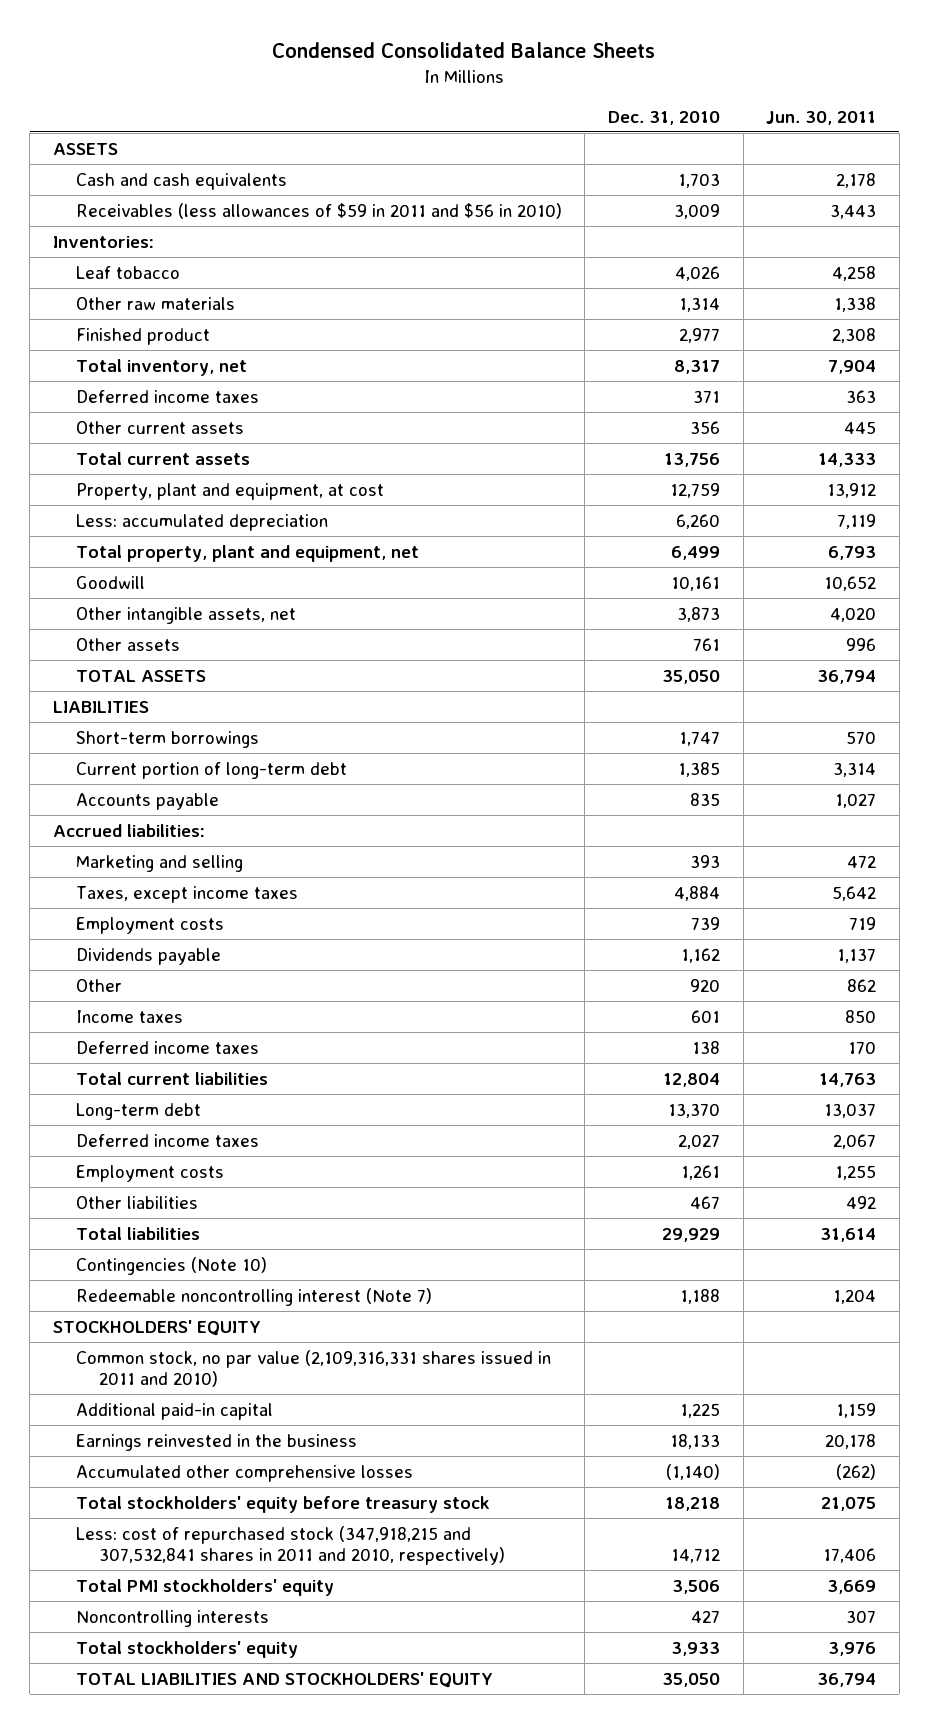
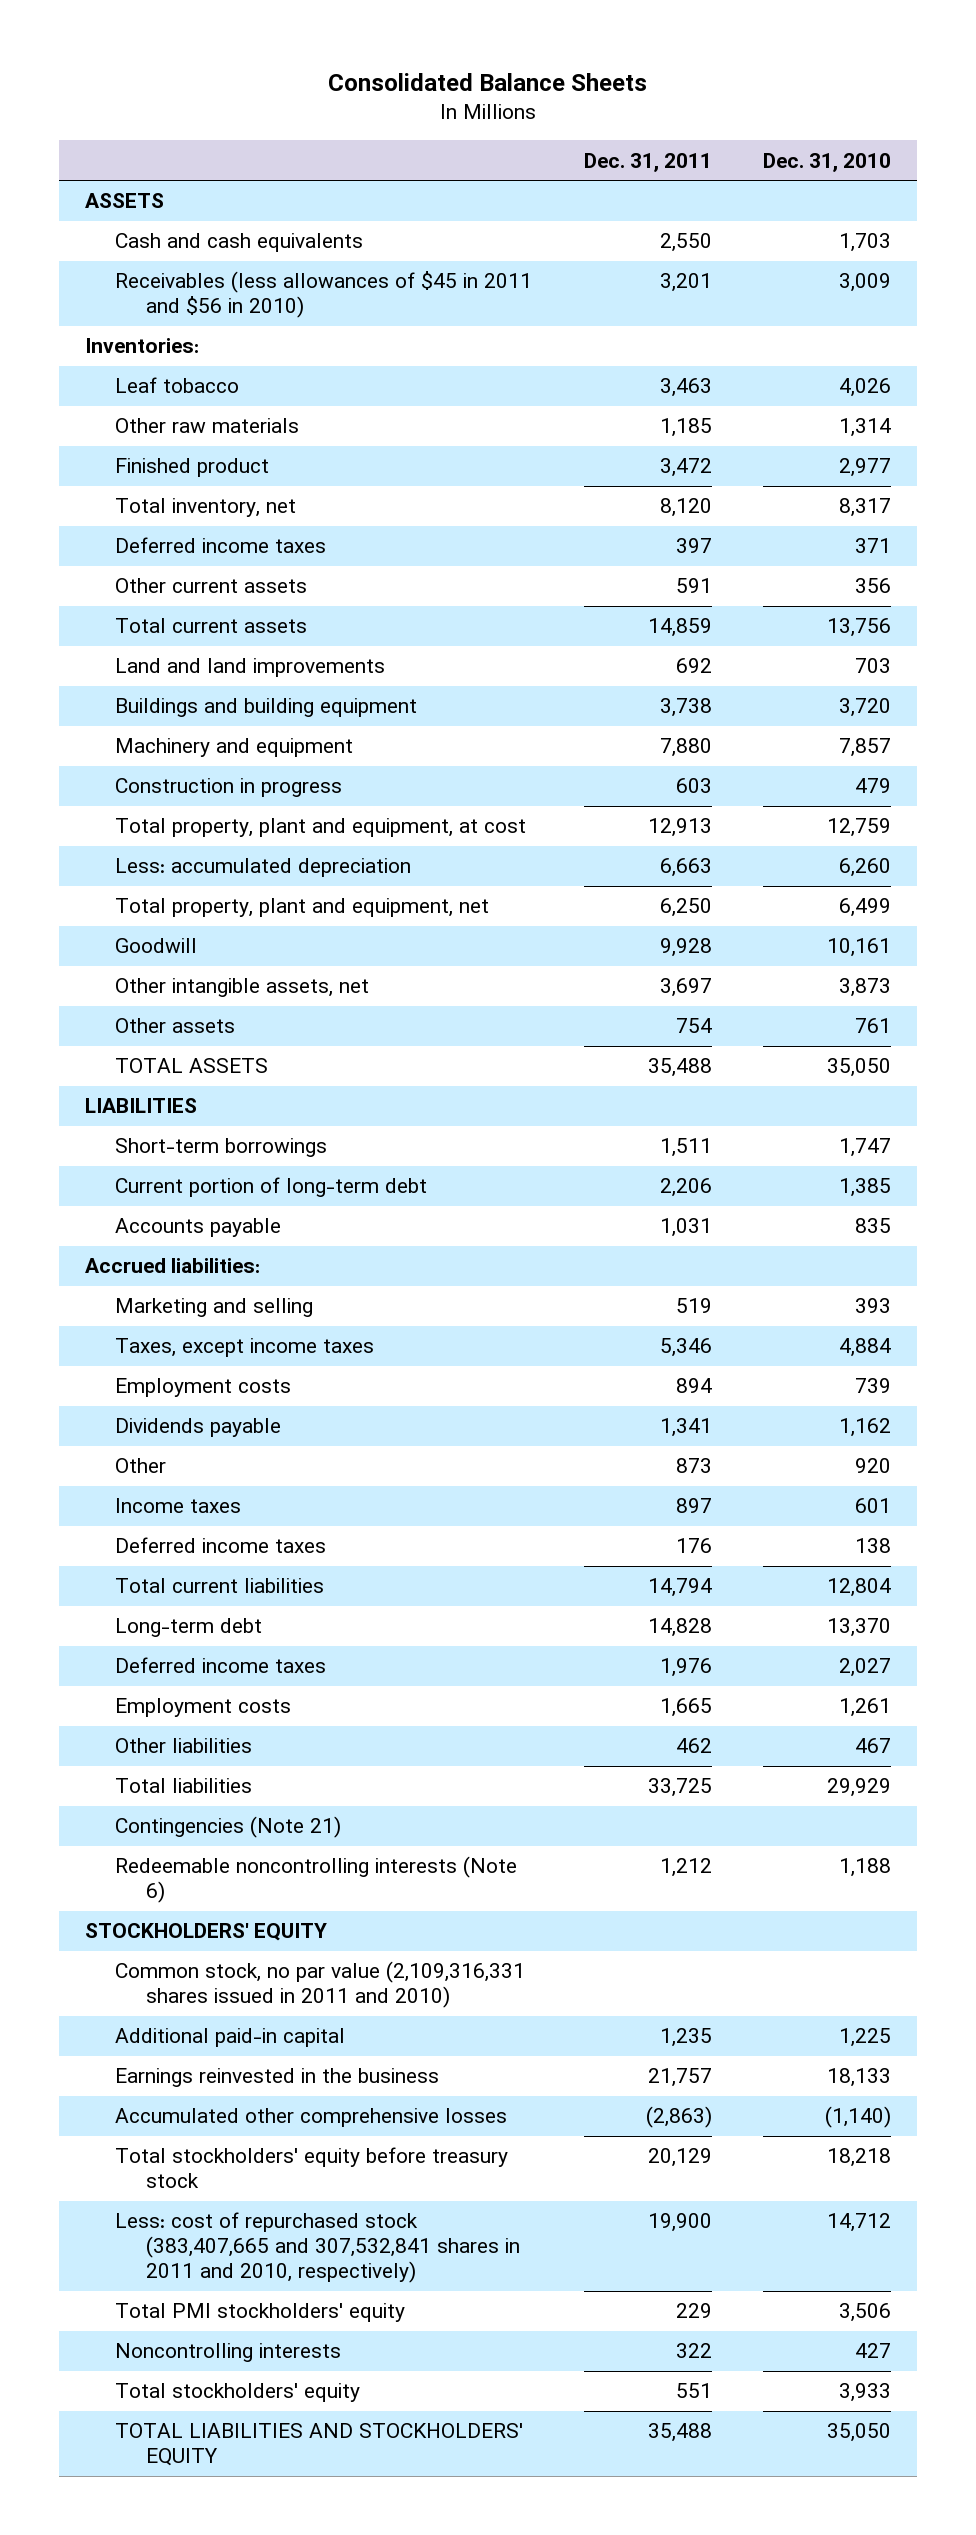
- Condensed Consolidated Balance Sheets
+ Consolidated Balance Sheets
- | Dec. 31, 2010 | Jun. 30, 2011
+ | Dec. 31, 2011 | Dec. 31, 2010
- Receivables (less allowances of $59 in 2011 and $56 in 2010) | 3,009 | 3,443
+ Receivables (less allowances of $45 in 2011 and $56 in 2010) | 3,201 | 3,009
- Property, plant and equipment, at cost | 12,759 | 13,912
+ Land and land improvements | 692 | 703
+ Buildings and building equipment | 3,738 | 3,720
+ Machinery and equipment | 7,880 | 7,857
+ Construction in progress | 603 | 479
+ Total property, plant and equipment, at cost | 12,913 | 12,759
- Contingencies (Note 10)
- Redeemable noncontrolling interest (Note 7) | 1,188 | 1,204
+ Contingencies (Note 21)
+ Redeemable noncontrolling interests (Note 6) | 1,212 | 1,188
- Less: cost of repurchased stock (347,918,215 and 307,532,841 shares in 2011 and 2010, respectively) | 14,712 | 17,406
+ Less: cost of repurchased stock (383,407,665 and 307,532,841 shares in 2011 and 2010, respectively) | 19,900 | 14,712

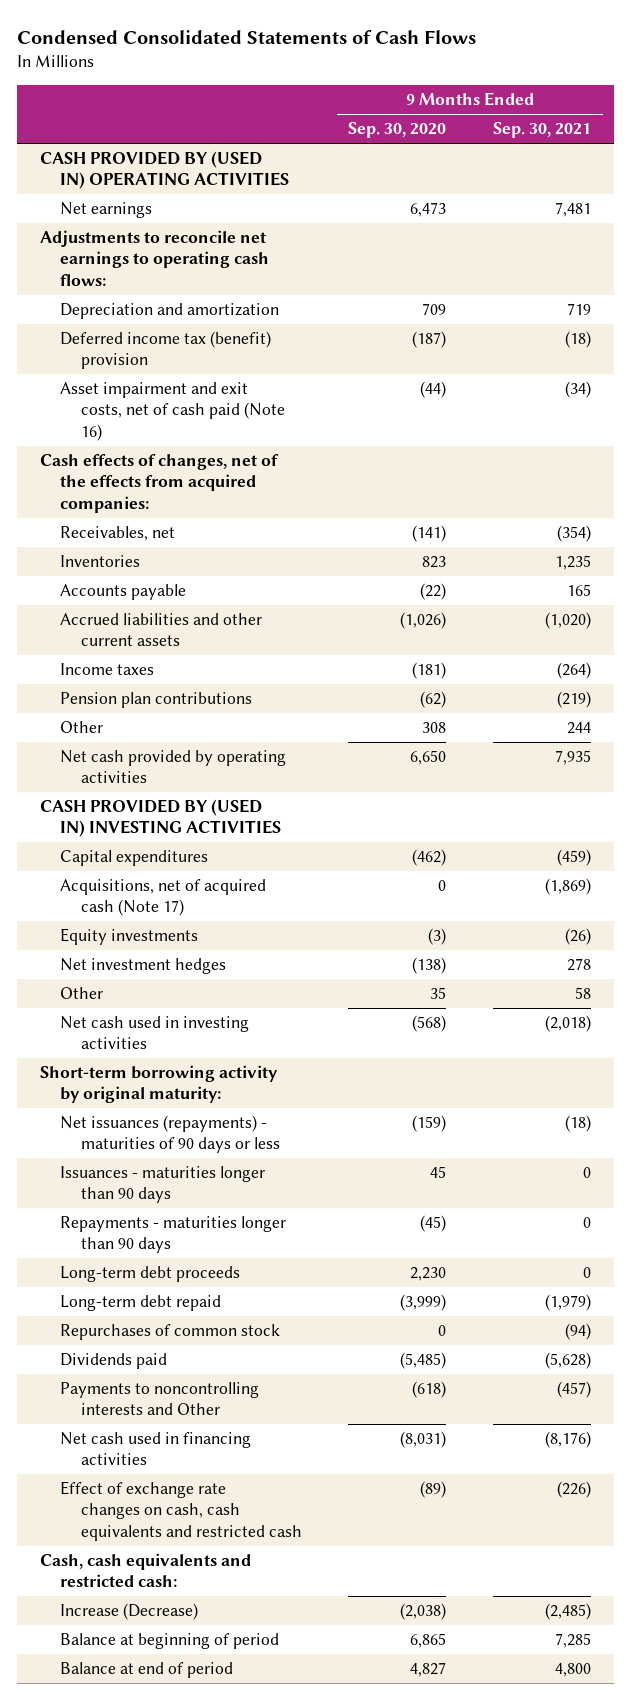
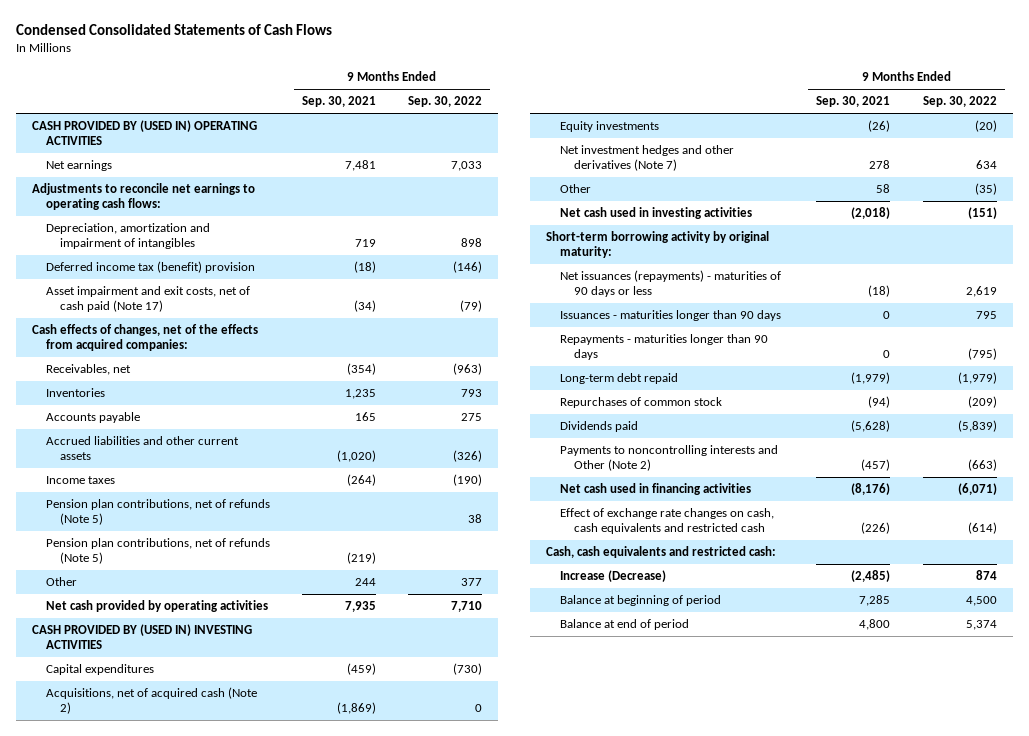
- | 9 Months Ended Sep. 30, 2020 | 9 Months Ended Sep. 30, 2021
+ | 9 Months Ended Sep. 30, 2021 | 9 Months Ended Sep. 30, 2022
- Depreciation and amortization | 709 | 719
+ Depreciation, amortization and impairment of intangibles | 719 | 898
- Asset impairment and exit costs, net of cash paid (Note 16) | (44) | (34)
+ Asset impairment and exit costs, net of cash paid (Note 17) | (34) | (79)
- Pension plan contributions | (62) | (219)
+ Pension plan contributions, net of refunds (Note 5) | | 38
+ Pension plan contributions, net of refunds (Note 5) | (219) |
- Acquisitions, net of acquired cash (Note 17) | 0 | (1,869)
+ Acquisitions, net of acquired cash (Note 2) | (1,869) | 0
- Net investment hedges | (138) | 278
+ Net investment hedges and other derivatives (Note 7) | 278 | 634
- Long-term debt proceeds | 2,230 | 0
- Payments to noncontrolling interests and Other | (618) | (457)
+ Payments to noncontrolling interests and Other (Note 2) | (457) | (663)

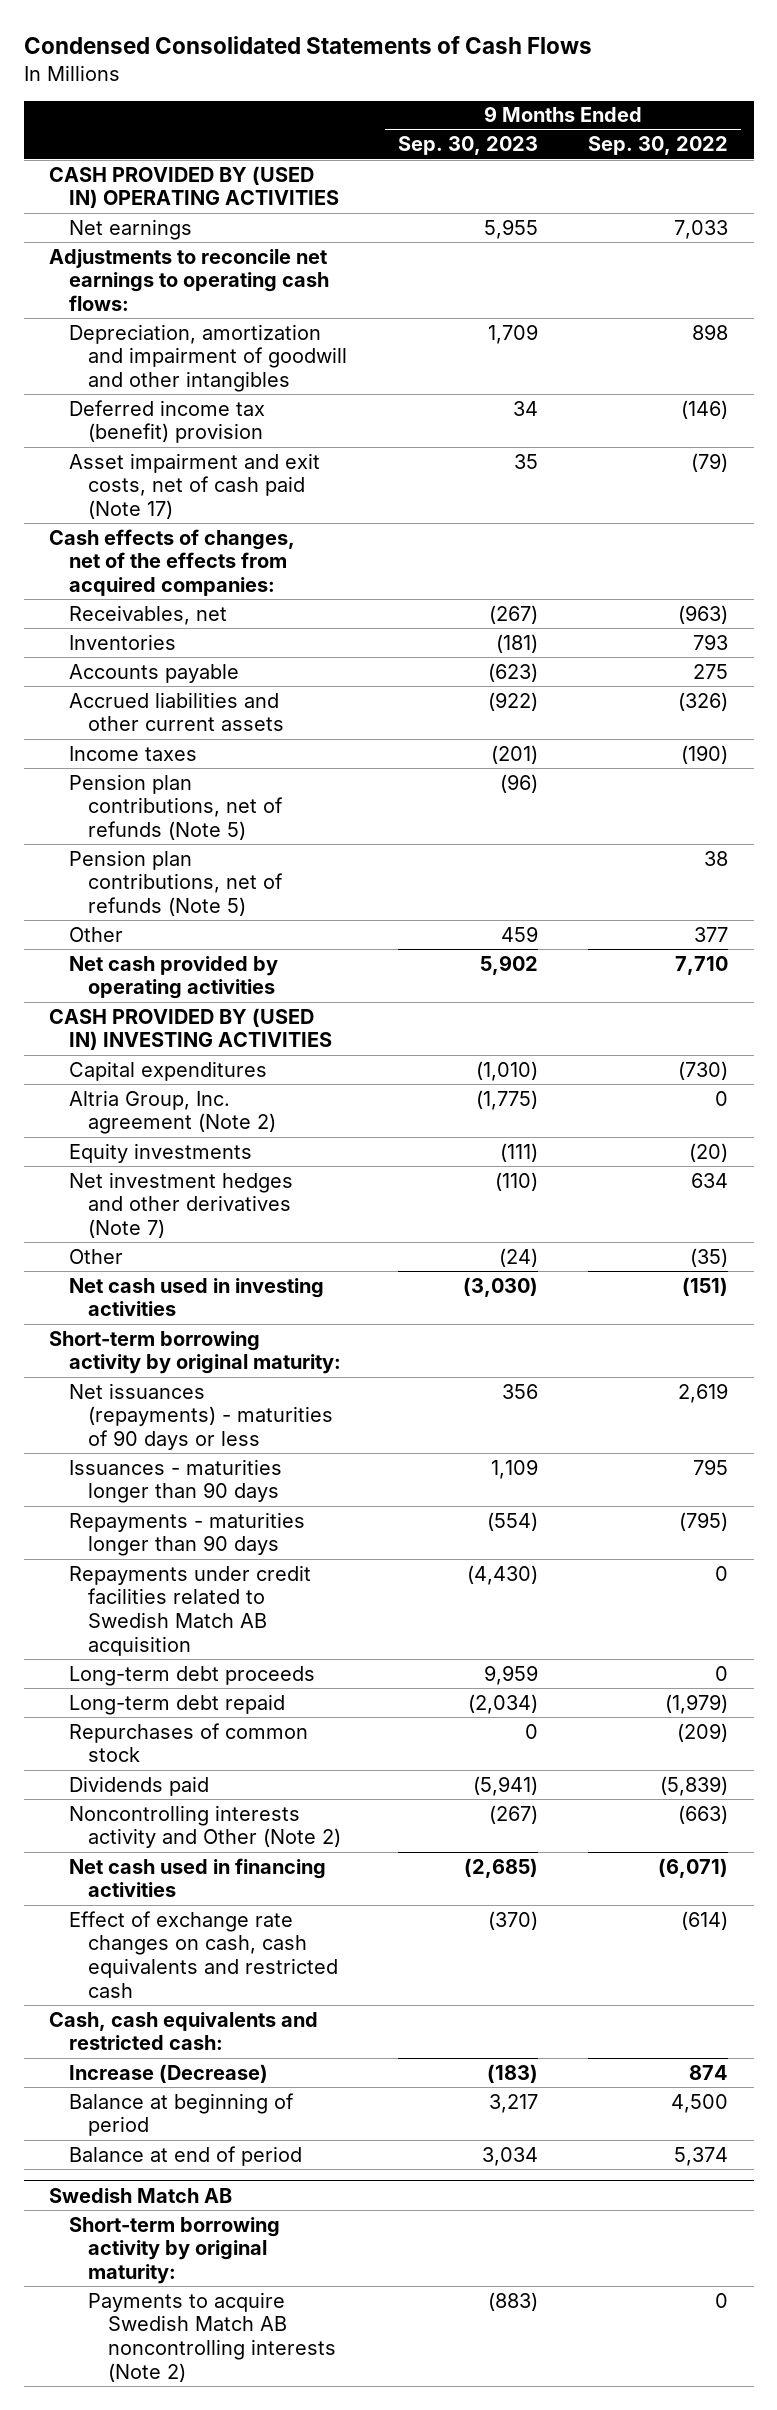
- | 9 Months Ended Sep. 30, 2021 | 9 Months Ended Sep. 30, 2022
+ | 9 Months Ended Sep. 30, 2023 | 9 Months Ended Sep. 30, 2022
- Depreciation, amortization and impairment of intangibles | 719 | 898
+ Depreciation, amortization and impairment of goodwill and other intangibles | 1,709 | 898
moved down: Pension plan contributions, net of refunds (Note 5) | | 38
- Acquisitions, net of acquired cash (Note 2) | (1,869) | 0
+ Altria Group, Inc. agreement (Note 2) | (1,775) | 0
+ Repayments under credit facilities related to Swedish Match AB acquisition | (4,430) | 0
+ Long-term debt proceeds | 9,959 | 0
- Payments to noncontrolling interests and Other (Note 2) | (457) | (663)
+ Noncontrolling interests activity and Other (Note 2) | (267) | (663)
+ Swedish Match AB
+ Short-term borrowing activity by original maturity:
+ Payments to acquire Swedish Match AB noncontrolling interests (Note 2) | (883) | 0

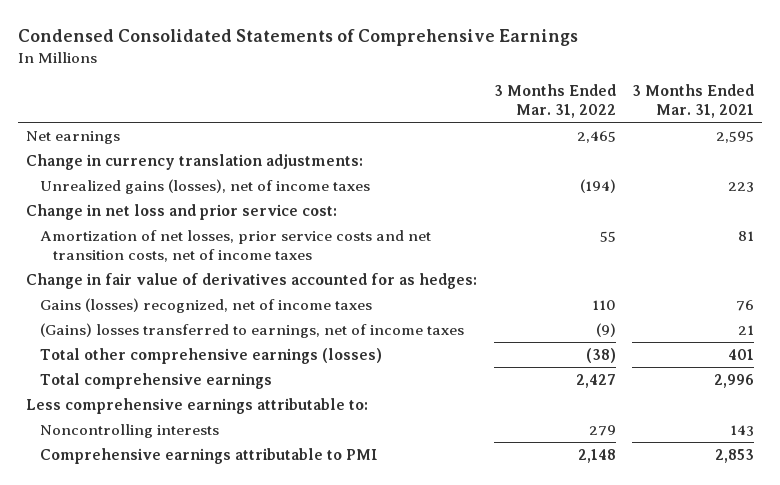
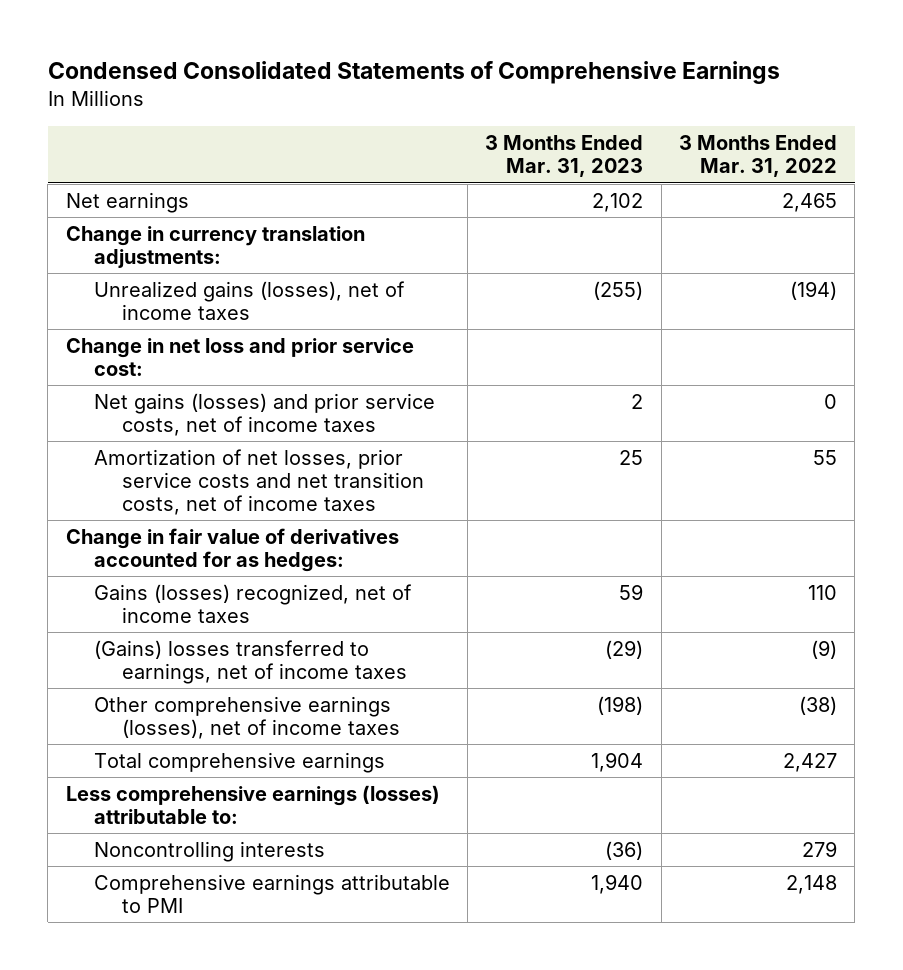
- | 3 Months Ended Mar. 31, 2022 | 3 Months Ended Mar. 31, 2021
+ | 3 Months Ended Mar. 31, 2023 | 3 Months Ended Mar. 31, 2022
+ Net gains (losses) and prior service costs, net of income taxes | 2 | 0
- Total other comprehensive earnings (losses) | (38) | 401
+ Other comprehensive earnings (losses), net of income taxes | (198) | (38)
- Less comprehensive earnings attributable to:
+ Less comprehensive earnings (losses) attributable to:

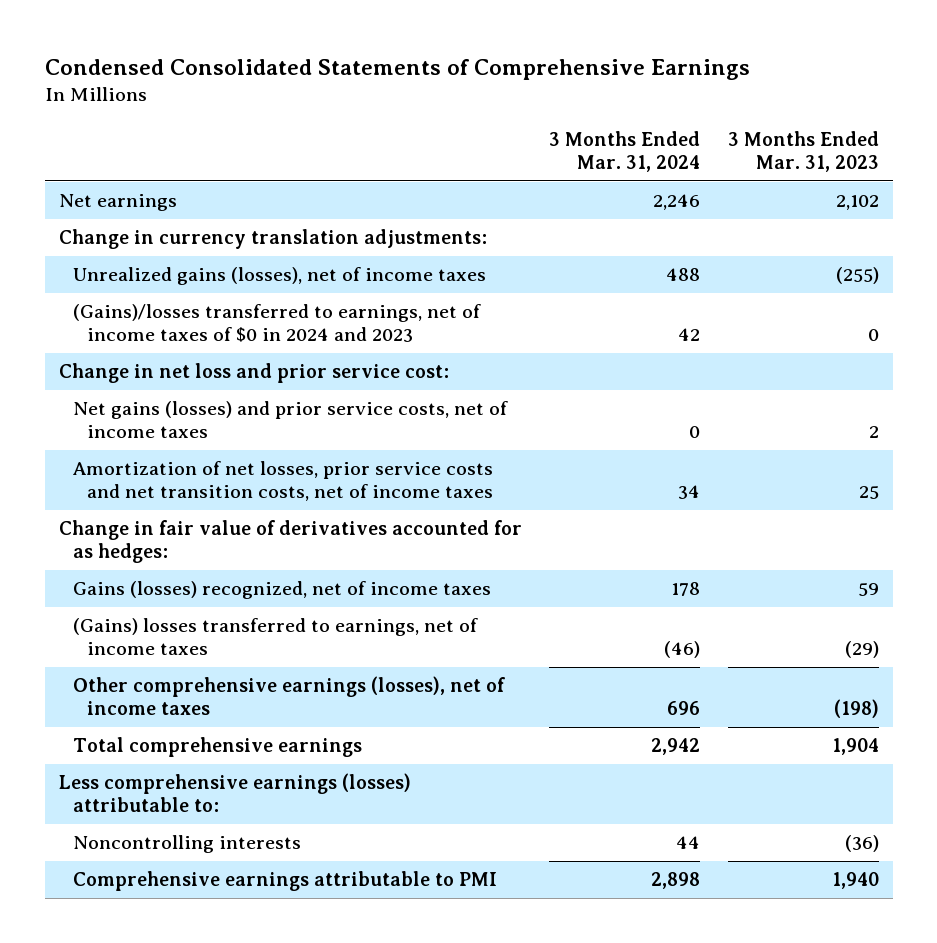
- | 3 Months Ended Mar. 31, 2023 | 3 Months Ended Mar. 31, 2022
+ | 3 Months Ended Mar. 31, 2024 | 3 Months Ended Mar. 31, 2023
+ (Gains)/losses transferred to earnings, net of income taxes of $0 in 2024 and 2023 | 42 | 0

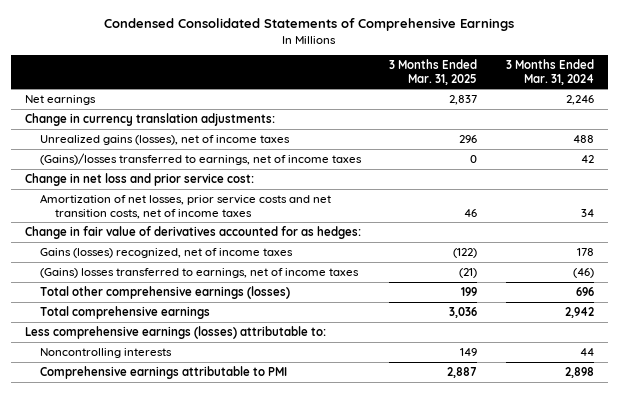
- | 3 Months Ended Mar. 31, 2024 | 3 Months Ended Mar. 31, 2023
+ | 3 Months Ended Mar. 31, 2025 | 3 Months Ended Mar. 31, 2024
- (Gains)/losses transferred to earnings, net of income taxes of $0 in 2024 and 2023 | 42 | 0
+ (Gains)/losses transferred to earnings, net of income taxes | 0 | 42
- Net gains (losses) and prior service costs, net of income taxes | 0 | 2
- Other comprehensive earnings (losses), net of income taxes | 696 | (198)
+ Total other comprehensive earnings (losses) | 199 | 696

